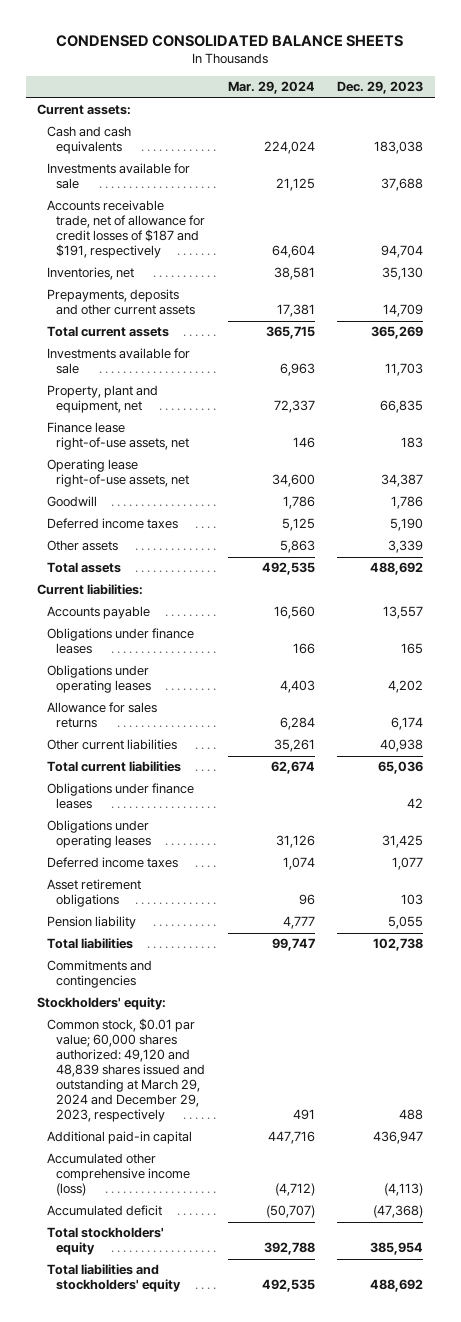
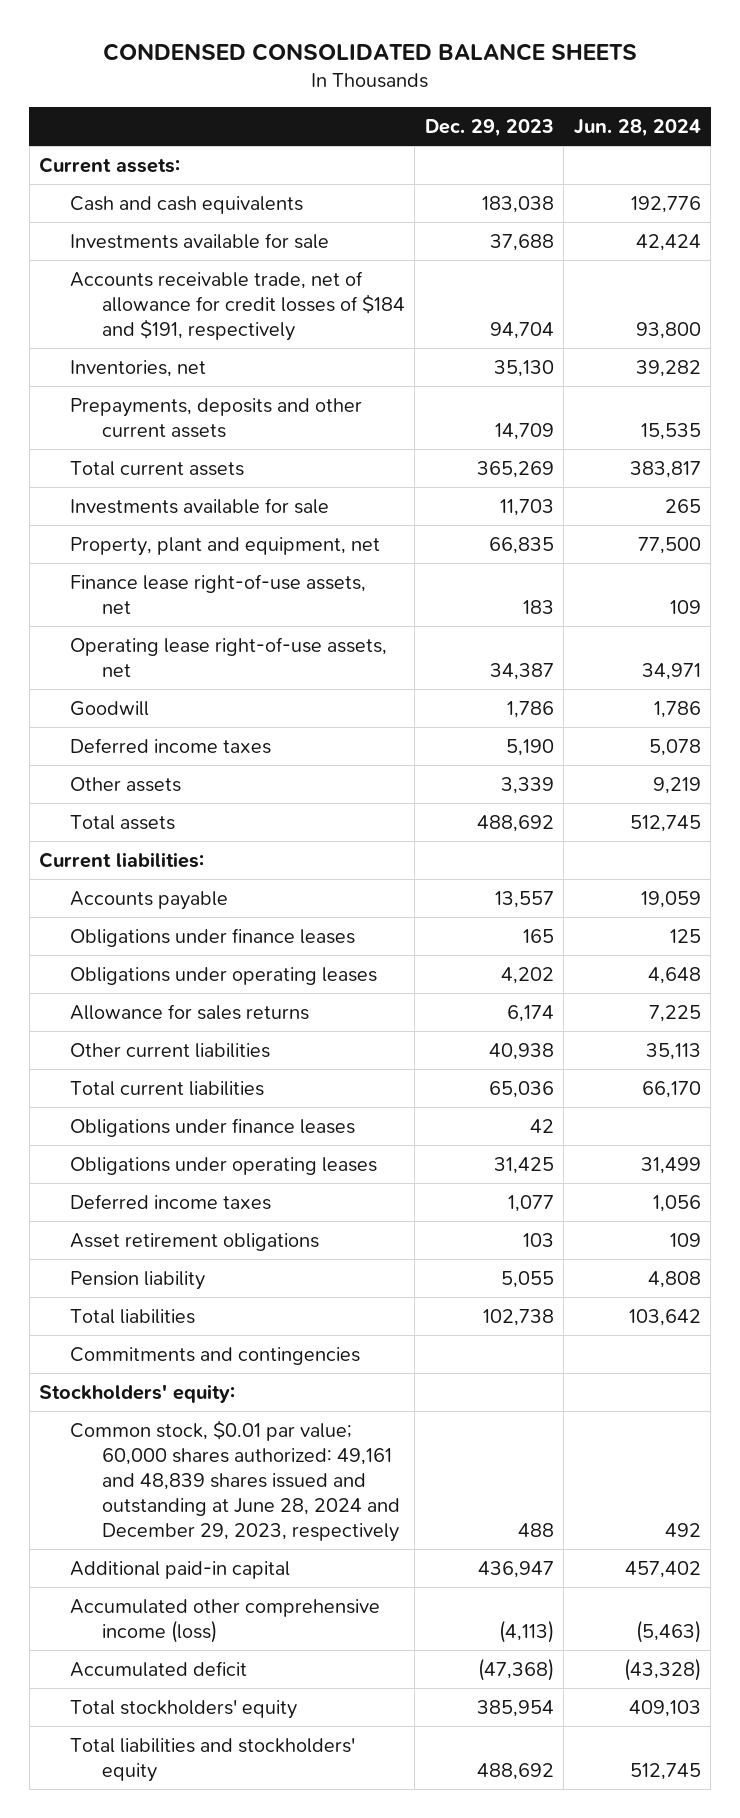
- | Mar. 29, 2024 | Dec. 29, 2023
+ | Dec. 29, 2023 | Jun. 28, 2024
- Accounts receivable trade, net of allowance for credit losses of $187 and $191, respectively | 64,604 | 94,704
+ Accounts receivable trade, net of allowance for credit losses of $184 and $191, respectively | 94,704 | 93,800
- Common stock, $0.01 par value; 60,000 shares authorized: 49,120 and 48,839 shares issued and outstanding at March 29, 2024 and December 29, 2023, respectively | 491 | 488
+ Common stock, $0.01 par value; 60,000 shares authorized: 49,161 and 48,839 shares issued and outstanding at June 28, 2024 and December 29, 2023, respectively | 488 | 492

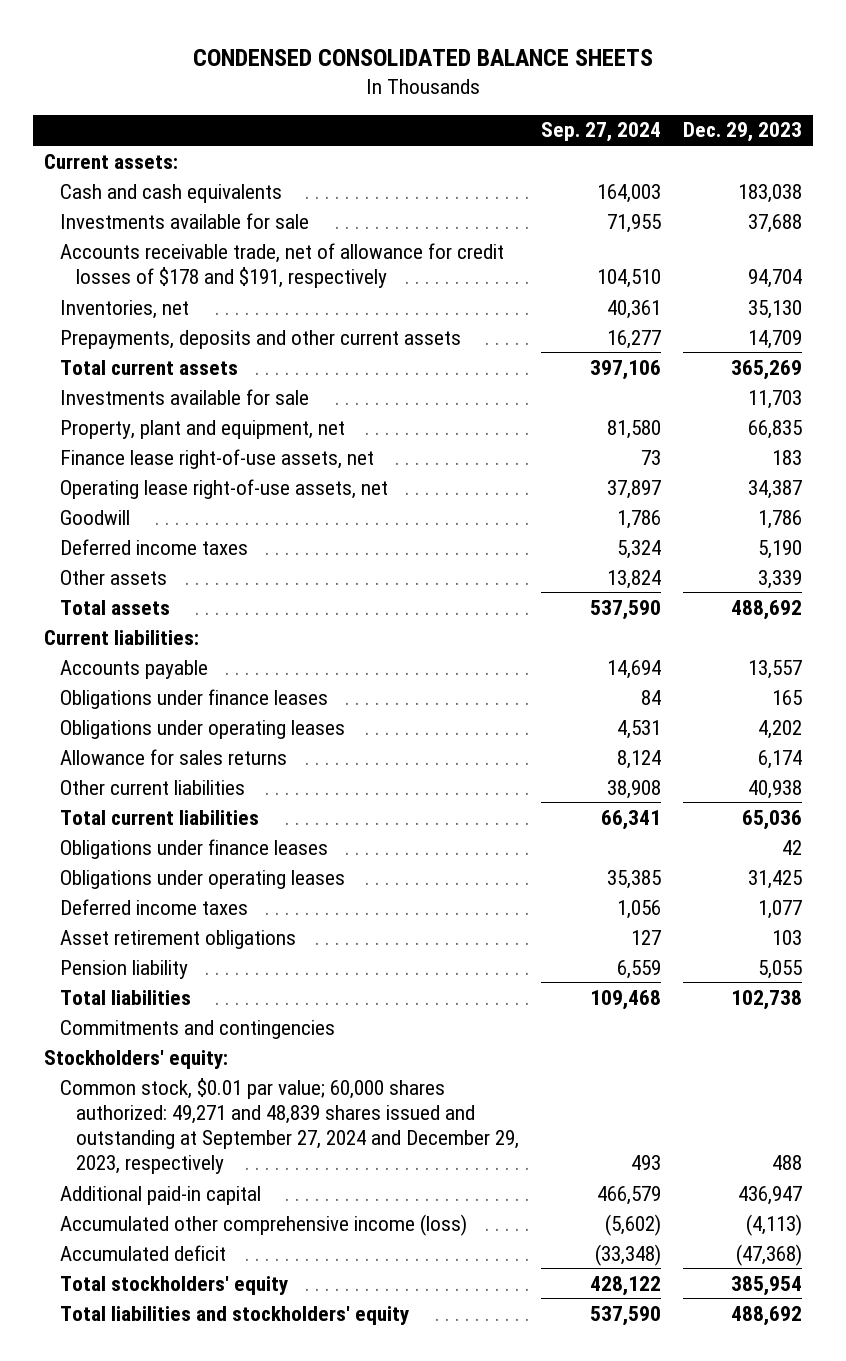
- | Dec. 29, 2023 | Jun. 28, 2024
+ | Sep. 27, 2024 | Dec. 29, 2023
- Accounts receivable trade, net of allowance for credit losses of $184 and $191, respectively | 94,704 | 93,800
+ Accounts receivable trade, net of allowance for credit losses of $178 and $191, respectively | 104,510 | 94,704
- Common stock, $0.01 par value; 60,000 shares authorized: 49,161 and 48,839 shares issued and outstanding at June 28, 2024 and December 29, 2023, respectively | 488 | 492
+ Common stock, $0.01 par value; 60,000 shares authorized: 49,271 and 48,839 shares issued and outstanding at September 27, 2024 and December 29, 2023, respectively | 493 | 488

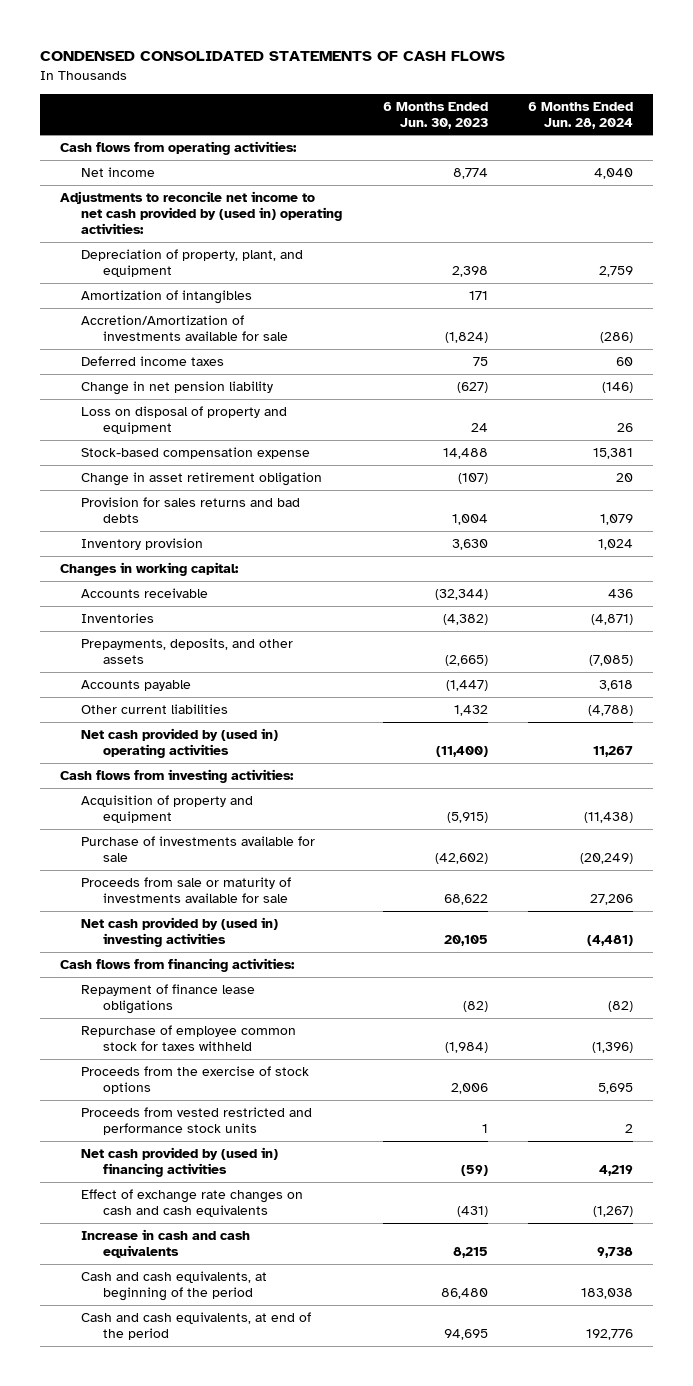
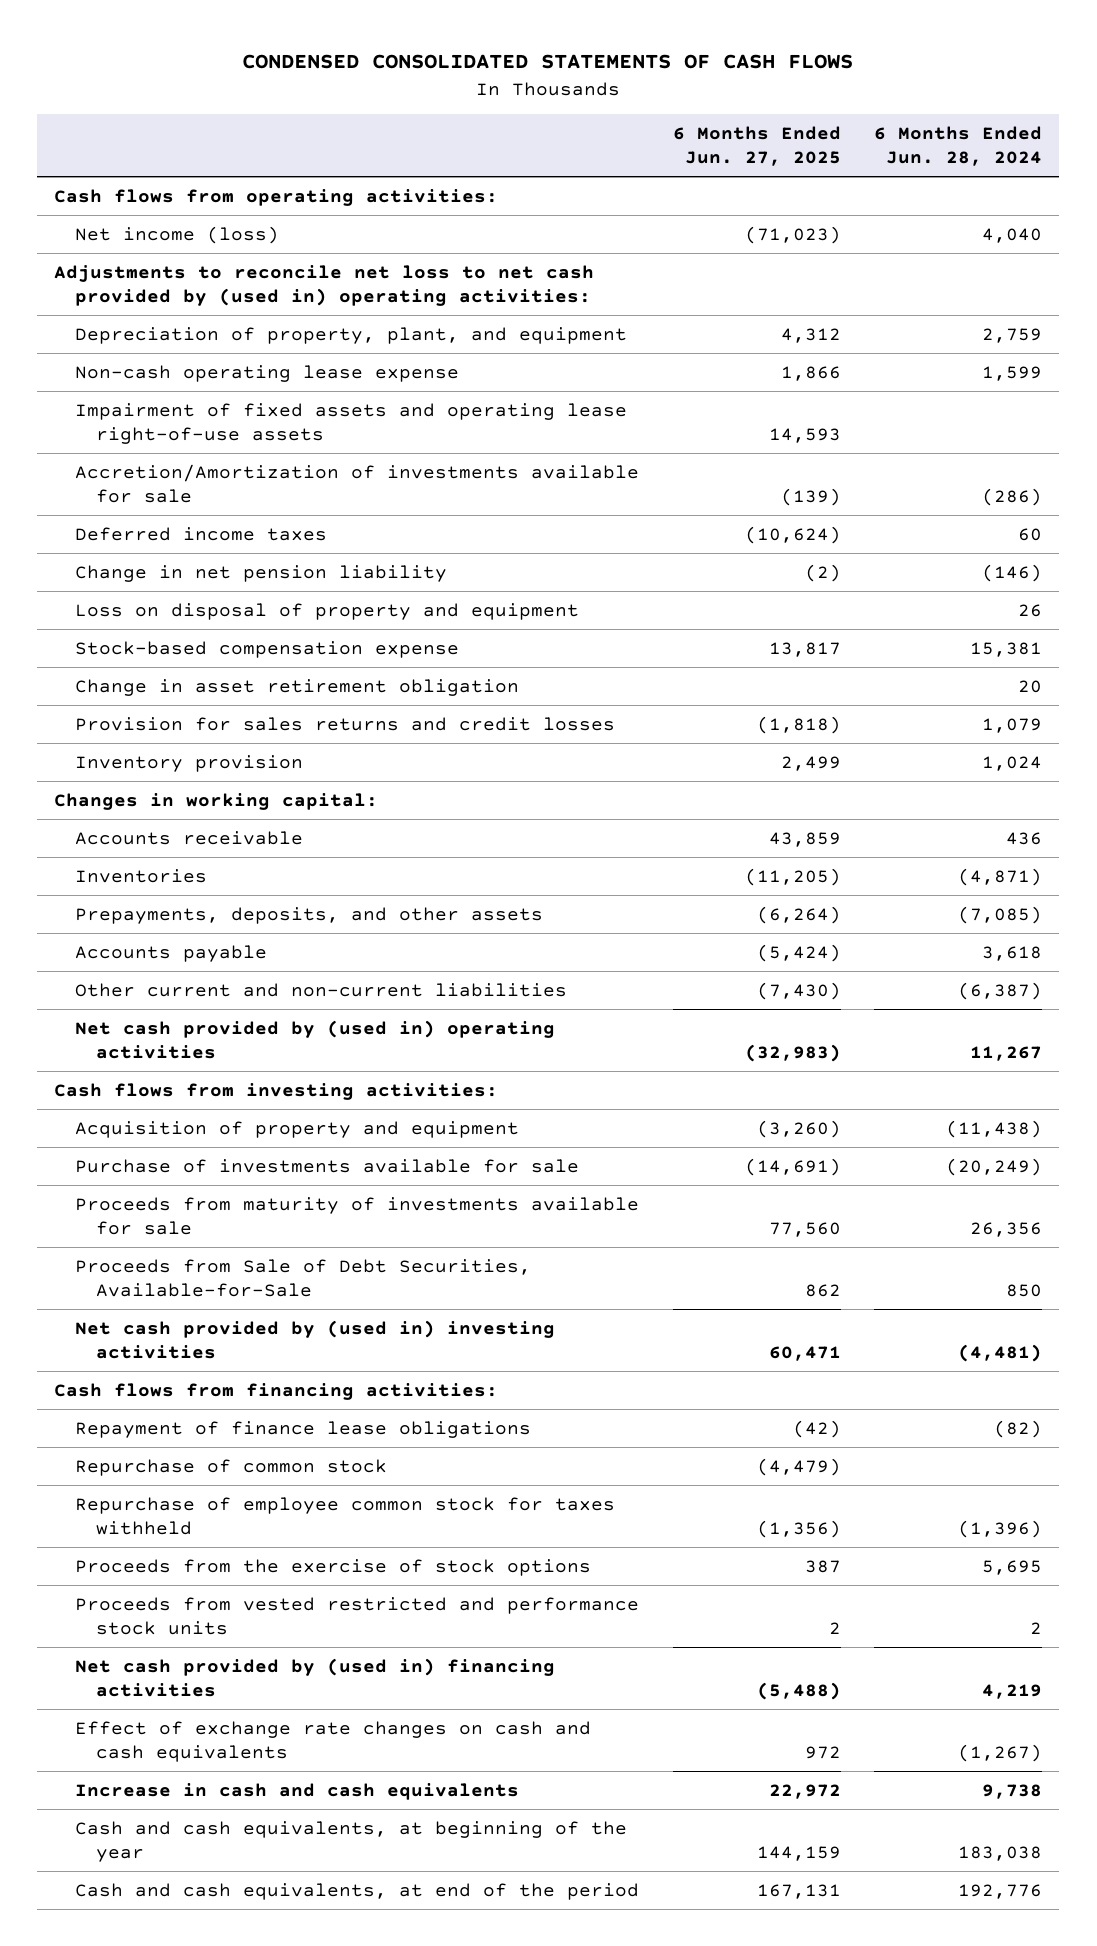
- | 6 Months Ended Jun. 30, 2023 | 6 Months Ended Jun. 28, 2024
+ | 6 Months Ended Jun. 27, 2025 | 6 Months Ended Jun. 28, 2024
- Net income | 8,774 | 4,040
- Adjustments to reconcile net income to net cash provided by (used in) operating activities:
+ Net income (loss) | (71,023) | 4,040
+ Adjustments to reconcile net loss to net cash provided by (used in) operating activities:
- Amortization of intangibles | 171 |
+ Non-cash operating lease expense | 1,866 | 1,599
+ Impairment of fixed assets and operating lease right-of-use assets | 14,593 |
- Provision for sales returns and bad debts | 1,004 | 1,079
+ Provision for sales returns and credit losses | (1,818) | 1,079
- Other current liabilities | 1,432 | (4,788)
+ Other current and non-current liabilities | (7,430) | (6,387)
- Proceeds from sale or maturity of investments available for sale | 68,622 | 27,206
+ Proceeds from maturity of investments available for sale | 77,560 | 26,356
+ Proceeds from Sale of Debt Securities, Available-for-Sale | 862 | 850
+ Repurchase of common stock | (4,479) |
- Cash and cash equivalents, at beginning of the period | 86,480 | 183,038
+ Cash and cash equivalents, at beginning of the year | 144,159 | 183,038

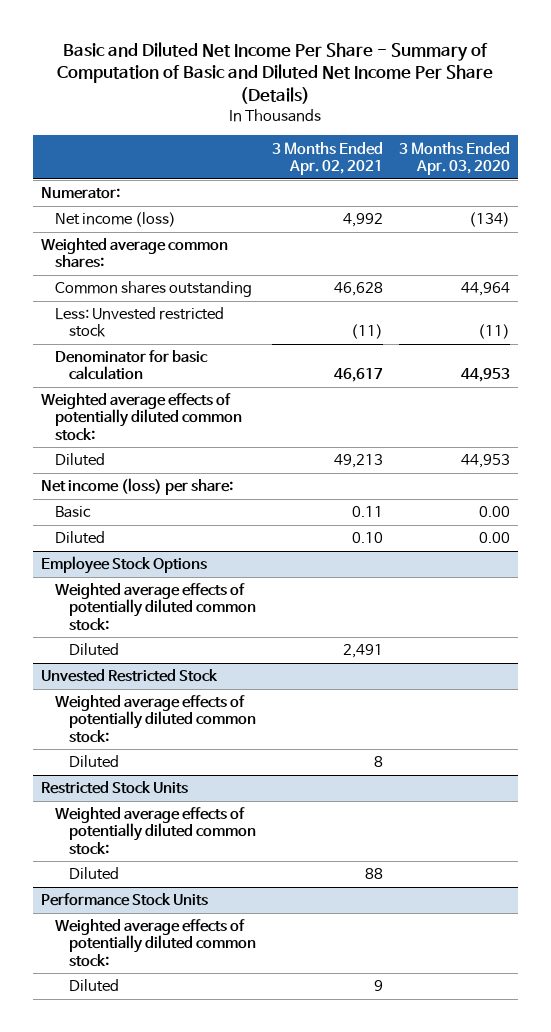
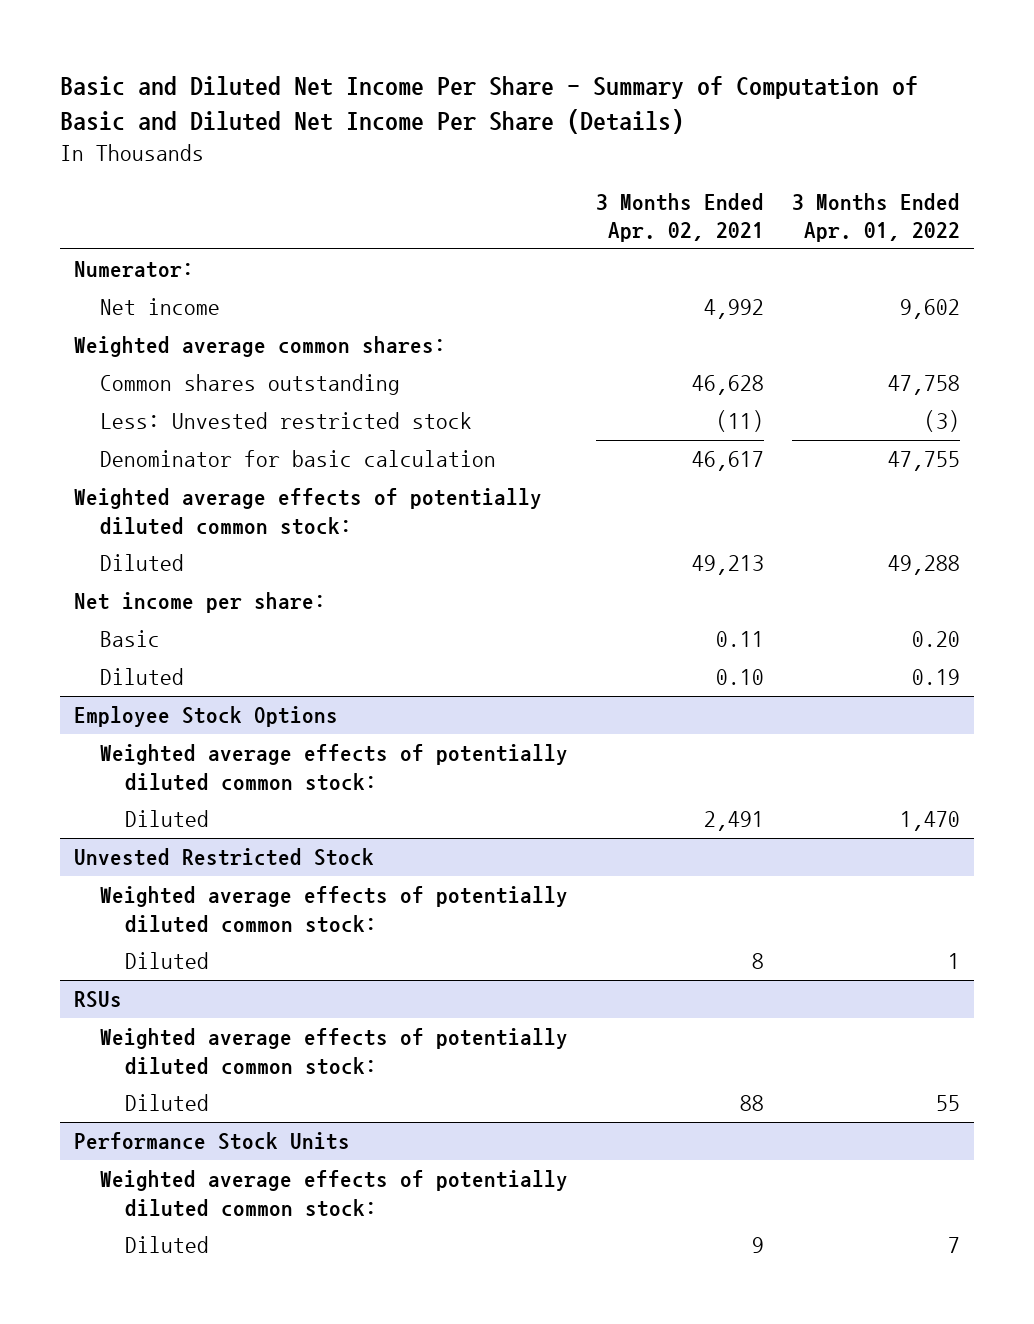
- | 3 Months Ended Apr. 02, 2021 | 3 Months Ended Apr. 03, 2020
+ | 3 Months Ended Apr. 02, 2021 | 3 Months Ended Apr. 01, 2022
- Net income (loss) | 4,992 | (134)
+ Net income | 4,992 | 9,602
- Net income (loss) per share:
+ Net income per share:
- Restricted Stock Units
+ RSUs

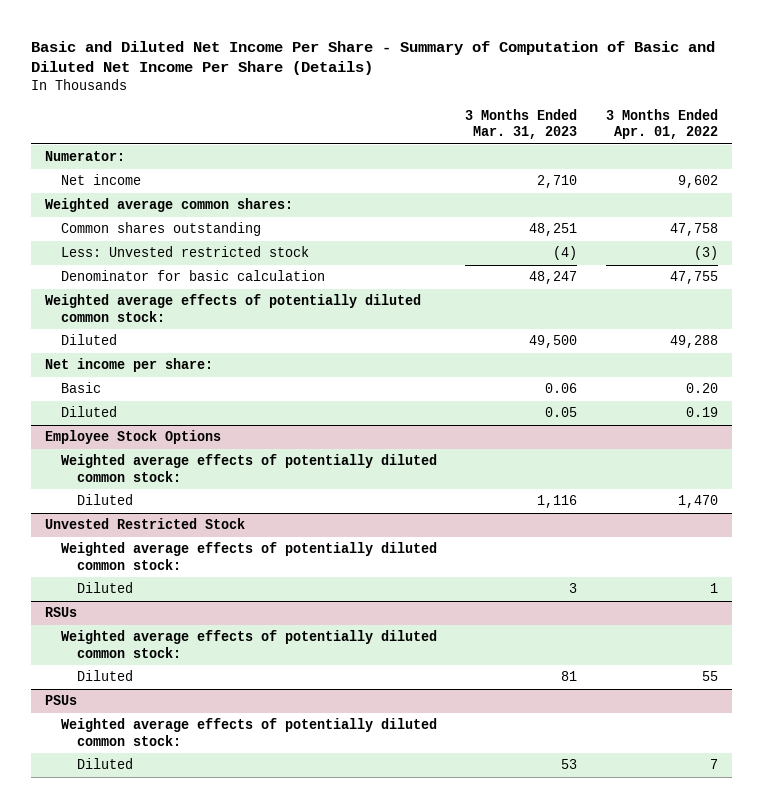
- | 3 Months Ended Apr. 02, 2021 | 3 Months Ended Apr. 01, 2022
+ | 3 Months Ended Mar. 31, 2023 | 3 Months Ended Apr. 01, 2022
- Performance Stock Units
+ PSUs

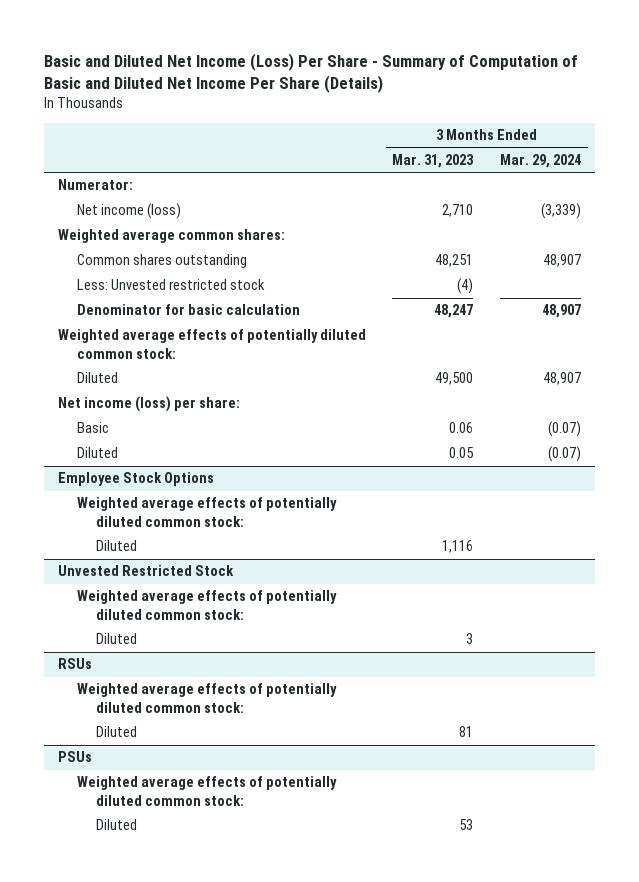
- Basic and Diluted Net Income Per Share - Summary of Computation of Basic and Diluted Net Income Per Share (Details)
+ Basic and Diluted Net Income (Loss) Per Share - Summary of Computation of Basic and Diluted Net Income Per Share (Details)
- | 3 Months Ended Mar. 31, 2023 | 3 Months Ended Apr. 01, 2022
+ | 3 Months Ended Mar. 31, 2023 | 3 Months Ended Mar. 29, 2024
- Net income | 2,710 | 9,602
+ Net income (loss) | 2,710 | (3,339)
- Net income per share:
+ Net income (loss) per share:

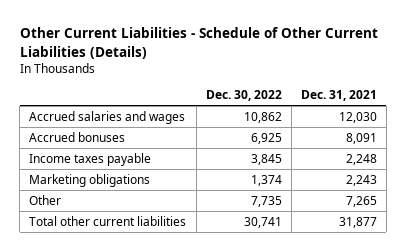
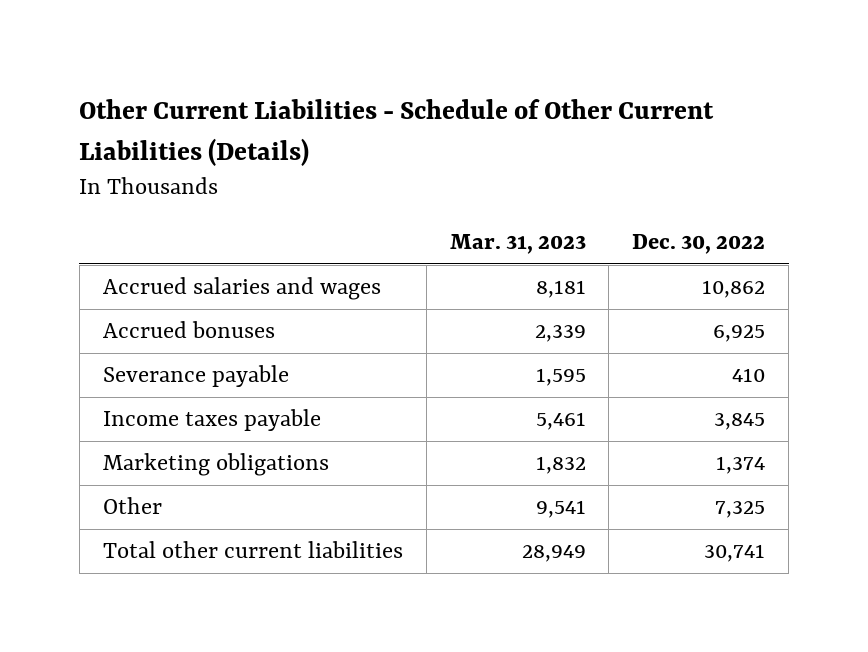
- | Dec. 30, 2022 | Dec. 31, 2021
+ | Mar. 31, 2023 | Dec. 30, 2022
+ Severance payable | 1,595 | 410
- Other | 7,735 | 7,265
+ Other | 9,541 | 7,325

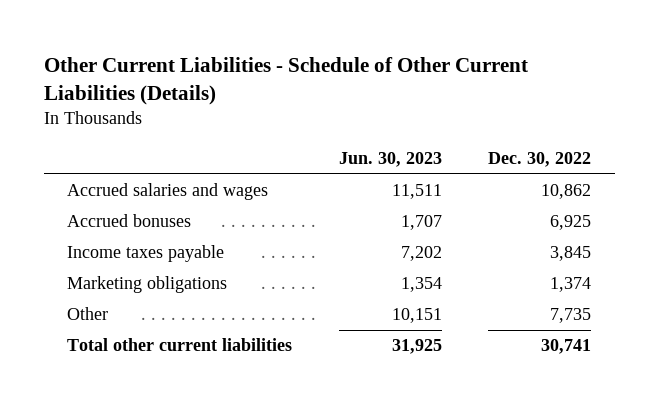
- | Mar. 31, 2023 | Dec. 30, 2022
+ | Jun. 30, 2023 | Dec. 30, 2022
- Severance payable | 1,595 | 410
- Other | 9,541 | 7,325
+ Other | 10,151 | 7,735

